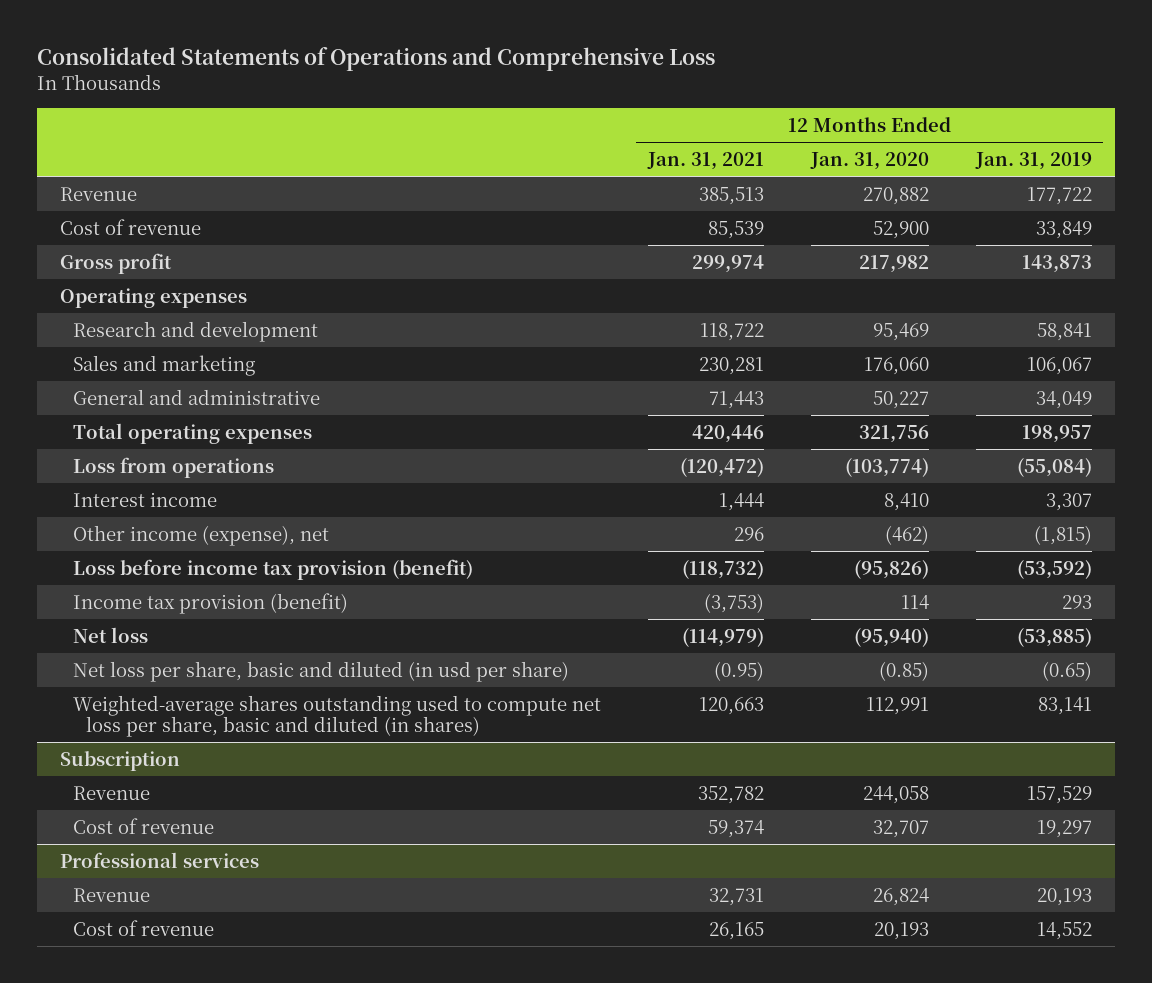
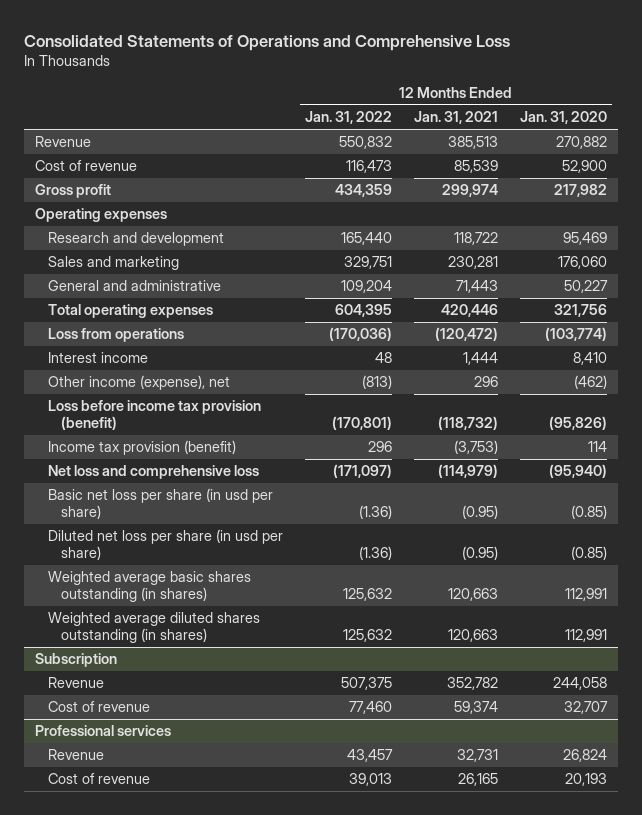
- | 12 Months Ended Jan. 31, 2021 | 12 Months Ended Jan. 31, 2020 | 12 Months Ended Jan. 31, 2019
+ | 12 Months Ended Jan. 31, 2022 | 12 Months Ended Jan. 31, 2021 | 12 Months Ended Jan. 31, 2020
- Net loss | (114,979) | (95,940) | (53,885)
- Net loss per share, basic and diluted (in usd per share) | (0.95) | (0.85) | (0.65)
- Weighted-average shares outstanding used to compute net loss per share, basic and diluted (in shares) | 120,663 | 112,991 | 83,141
+ Net loss and comprehensive loss | (171,097) | (114,979) | (95,940)
+ Basic net loss per share (in usd per share) | (1.36) | (0.95) | (0.85)
+ Diluted net loss per share (in usd per share) | (1.36) | (0.95) | (0.85)
+ Weighted average basic shares outstanding (in shares) | 125,632 | 120,663 | 112,991
+ Weighted average diluted shares outstanding (in shares) | 125,632 | 120,663 | 112,991

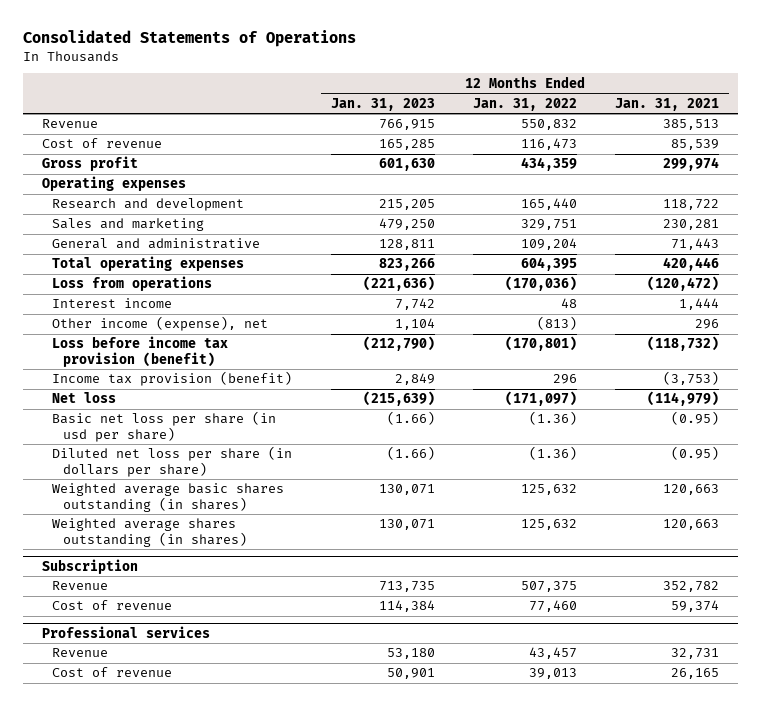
- Consolidated Statements of Operations and Comprehensive Loss
+ Consolidated Statements of Operations
- | 12 Months Ended Jan. 31, 2022 | 12 Months Ended Jan. 31, 2021 | 12 Months Ended Jan. 31, 2020
+ | 12 Months Ended Jan. 31, 2023 | 12 Months Ended Jan. 31, 2022 | 12 Months Ended Jan. 31, 2021
- Net loss and comprehensive loss | (171,097) | (114,979) | (95,940)
+ Net loss | (215,639) | (171,097) | (114,979)
- Diluted net loss per share (in usd per share) | (1.36) | (0.95) | (0.85)
+ Diluted net loss per share (in dollars per share) | (1.66) | (1.36) | (0.95)
- Weighted average diluted shares outstanding (in shares) | 125,632 | 120,663 | 112,991
+ Weighted average shares outstanding (in shares) | 130,071 | 125,632 | 120,663

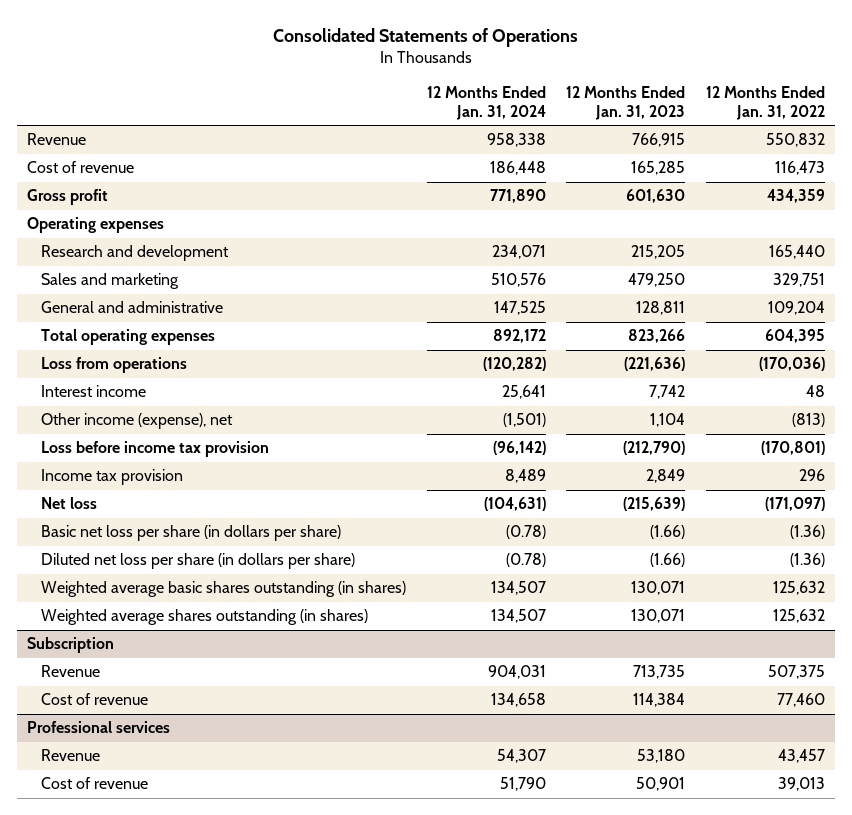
- | 12 Months Ended Jan. 31, 2023 | 12 Months Ended Jan. 31, 2022 | 12 Months Ended Jan. 31, 2021
+ | 12 Months Ended Jan. 31, 2024 | 12 Months Ended Jan. 31, 2023 | 12 Months Ended Jan. 31, 2022
- Loss before income tax provision (benefit) | (212,790) | (170,801) | (118,732)
- Income tax provision (benefit) | 2,849 | 296 | (3,753)
+ Loss before income tax provision | (96,142) | (212,790) | (170,801)
+ Income tax provision | 8,489 | 2,849 | 296
- Basic net loss per share (in usd per share) | (1.66) | (1.36) | (0.95)
+ Basic net loss per share (in dollars per share) | (0.78) | (1.66) | (1.36)

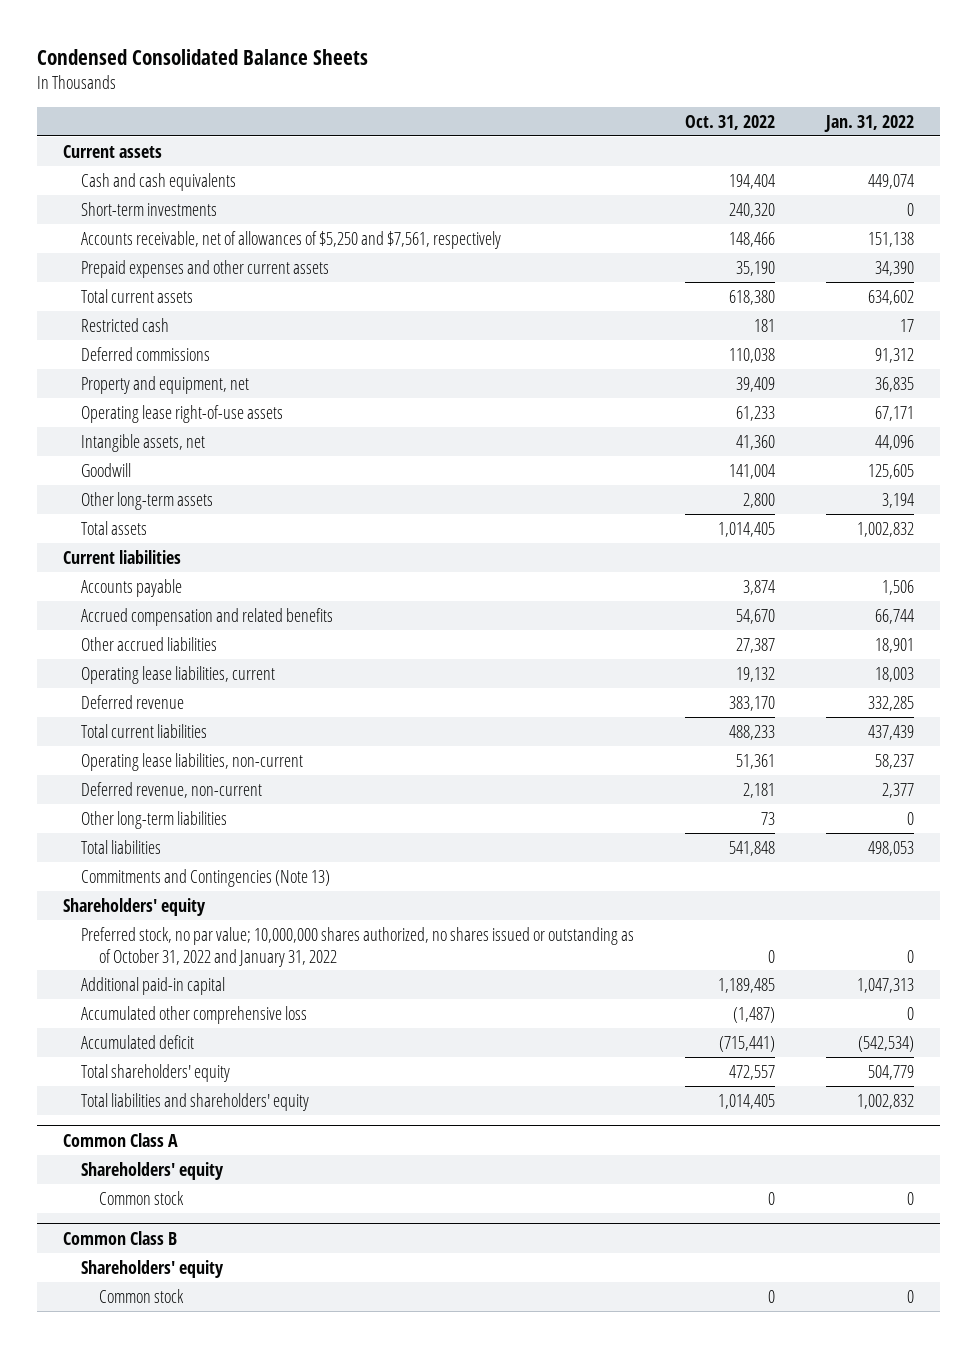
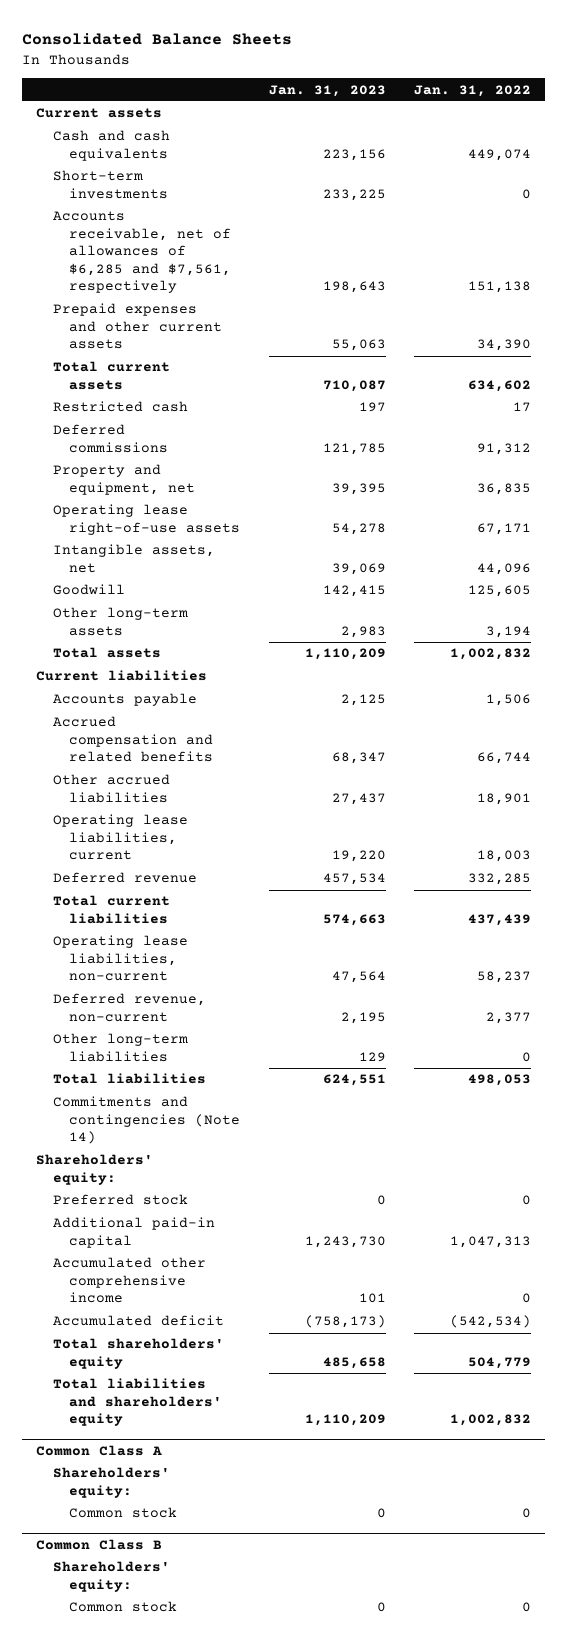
- Condensed Consolidated Balance Sheets
+ Consolidated Balance Sheets
- | Oct. 31, 2022 | Jan. 31, 2022
+ | Jan. 31, 2023 | Jan. 31, 2022
- Accounts receivable, net of allowances of $5,250 and $7,561, respectively | 148,466 | 151,138
+ Accounts receivable, net of allowances of $6,285 and $7,561, respectively | 198,643 | 151,138
- Commitments and Contingencies (Note 13)
- Shareholders' equity
- Preferred stock, no par value; 10,000,000 shares authorized, no shares issued or outstanding as of October 31, 2022 and January 31, 2022 | 0 | 0
+ Commitments and contingencies (Note 14)
+ Shareholders' equity:
+ Preferred stock | 0 | 0
- Accumulated other comprehensive loss | (1,487) | 0
+ Accumulated other comprehensive income | 101 | 0
@ Common Class A
- Shareholders' equity
+ Shareholders' equity:
@ Common Class B
- Shareholders' equity
+ Shareholders' equity:

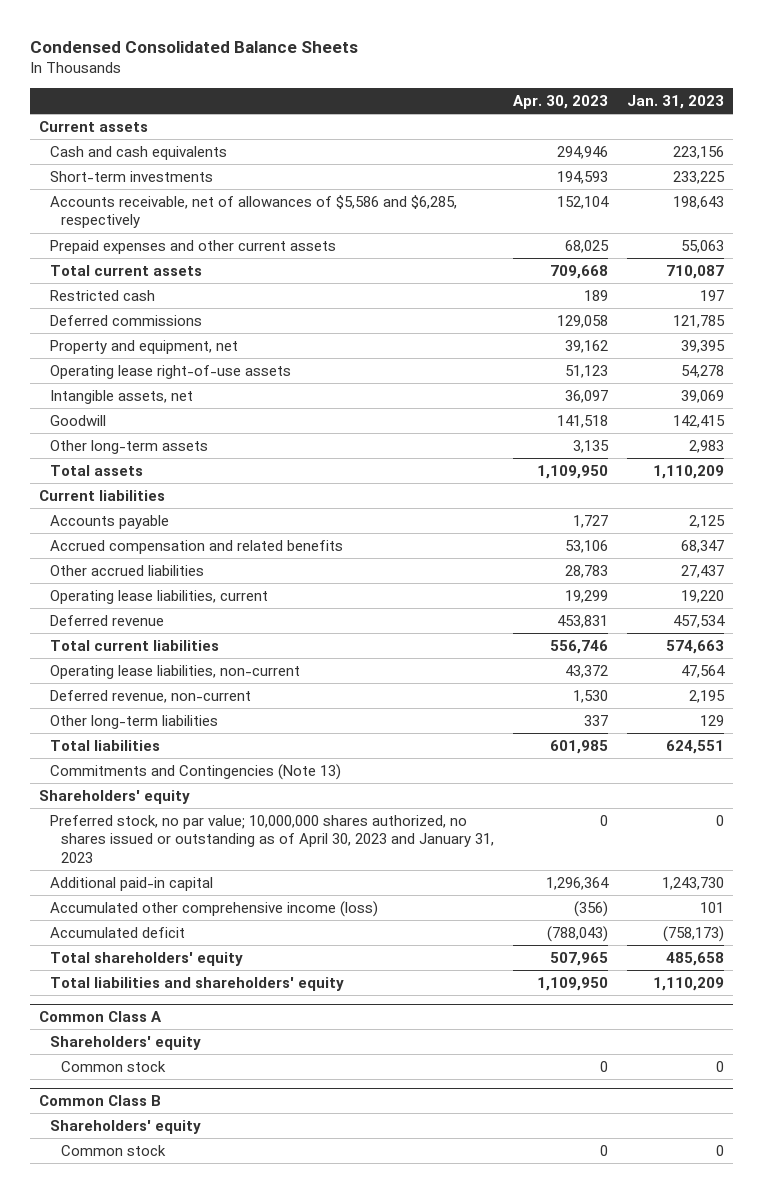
- Consolidated Balance Sheets
+ Condensed Consolidated Balance Sheets
- | Jan. 31, 2023 | Jan. 31, 2022
+ | Apr. 30, 2023 | Jan. 31, 2023
- Accounts receivable, net of allowances of $6,285 and $7,561, respectively | 198,643 | 151,138
+ Accounts receivable, net of allowances of $5,586 and $6,285, respectively | 152,104 | 198,643
- Commitments and contingencies (Note 14)
- Shareholders' equity:
- Preferred stock | 0 | 0
+ Commitments and Contingencies (Note 13)
+ Shareholders' equity
+ Preferred stock, no par value; 10,000,000 shares authorized, no shares issued or outstanding as of April 30, 2023 and January 31, 2023 | 0 | 0
- Accumulated other comprehensive income | 101 | 0
+ Accumulated other comprehensive income (loss) | (356) | 101
@ Common Class A
- Shareholders' equity:
+ Shareholders' equity
@ Common Class B
- Shareholders' equity:
+ Shareholders' equity

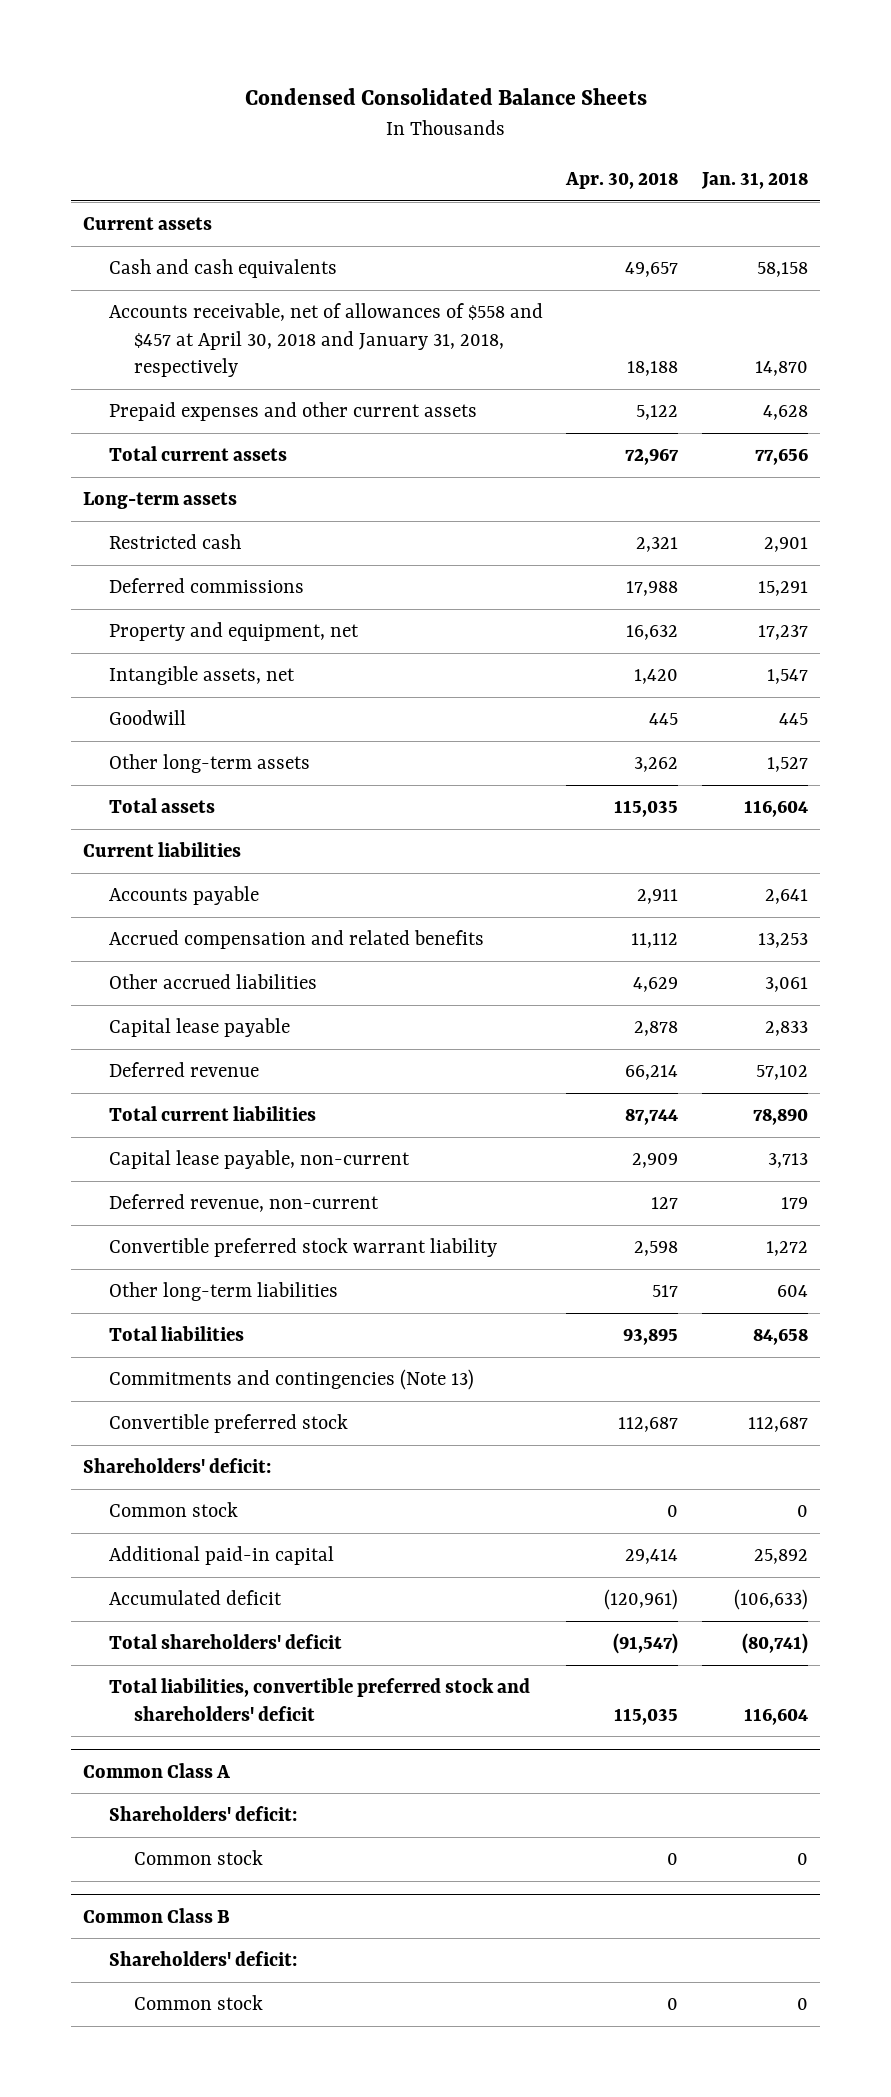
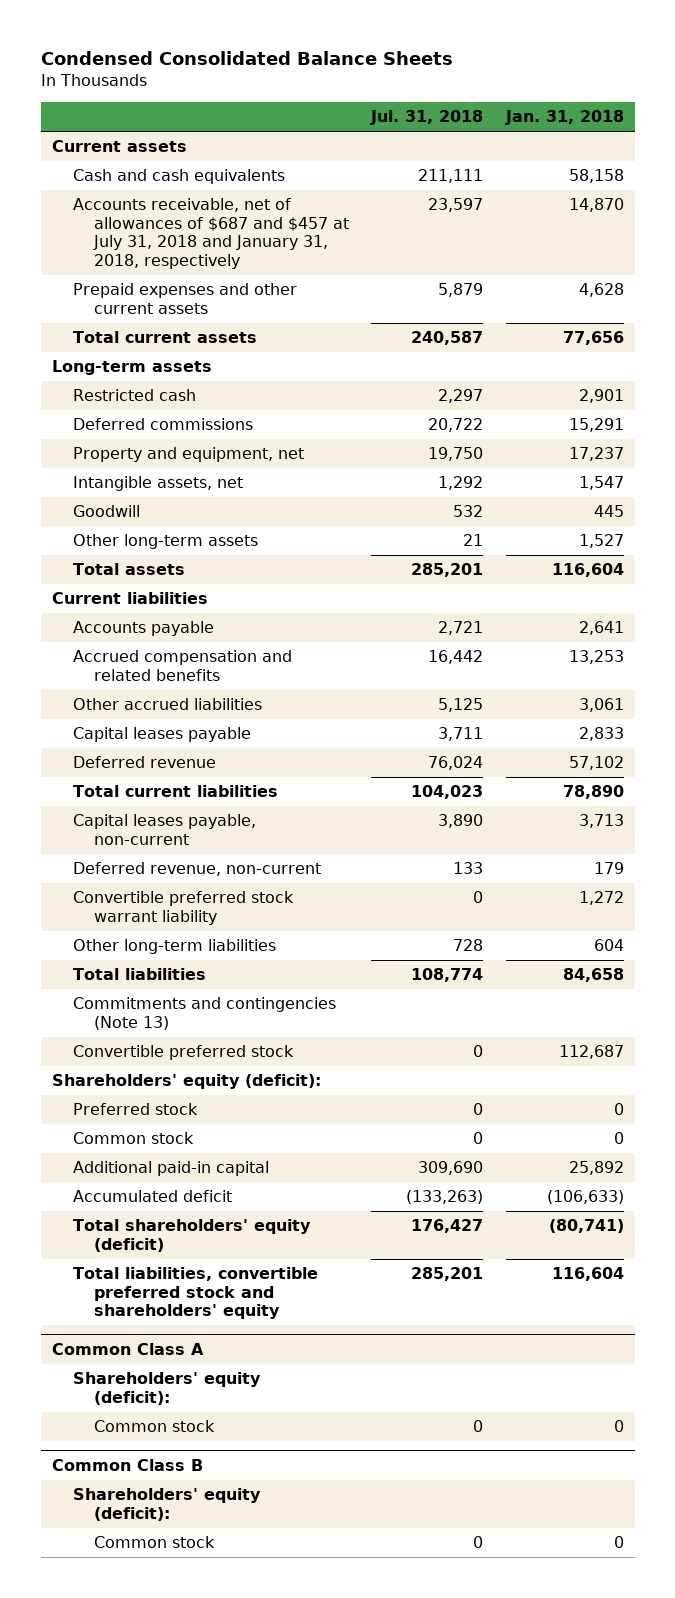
- | Apr. 30, 2018 | Jan. 31, 2018
+ | Jul. 31, 2018 | Jan. 31, 2018
- Accounts receivable, net of allowances of $558 and $457 at April 30, 2018 and January 31, 2018, respectively | 18,188 | 14,870
+ Accounts receivable, net of allowances of $687 and $457 at July 31, 2018 and January 31, 2018, respectively | 23,597 | 14,870
- Capital lease payable | 2,878 | 2,833
+ Capital leases payable | 3,711 | 2,833
- Capital lease payable, non-current | 2,909 | 3,713
+ Capital leases payable, non-current | 3,890 | 3,713
- Shareholders' deficit:
+ Shareholders' equity (deficit):
+ Preferred stock | 0 | 0
- Total shareholders' deficit | (91,547) | (80,741)
- Total liabilities, convertible preferred stock and shareholders' deficit | 115,035 | 116,604
+ Total shareholders' equity (deficit) | 176,427 | (80,741)
+ Total liabilities, convertible preferred stock and shareholders' equity | 285,201 | 116,604
@ Common Class A
- Shareholders' deficit:
+ Shareholders' equity (deficit):
@ Common Class B
- Shareholders' deficit:
+ Shareholders' equity (deficit):

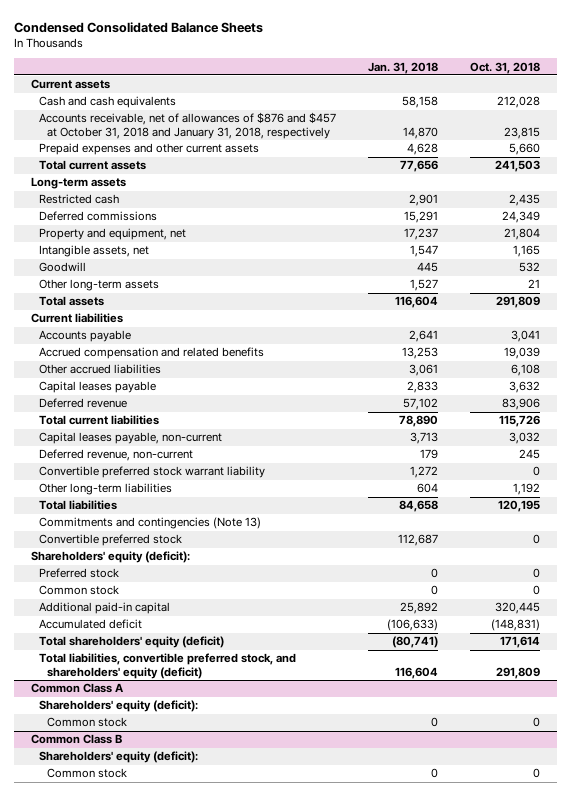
- | Jul. 31, 2018 | Jan. 31, 2018
+ | Jan. 31, 2018 | Oct. 31, 2018
- Accounts receivable, net of allowances of $687 and $457 at July 31, 2018 and January 31, 2018, respectively | 23,597 | 14,870
+ Accounts receivable, net of allowances of $876 and $457 at October 31, 2018 and January 31, 2018, respectively | 14,870 | 23,815
- Total liabilities, convertible preferred stock and shareholders' equity | 285,201 | 116,604
+ Total liabilities, convertible preferred stock, and shareholders' equity (deficit) | 116,604 | 291,809

